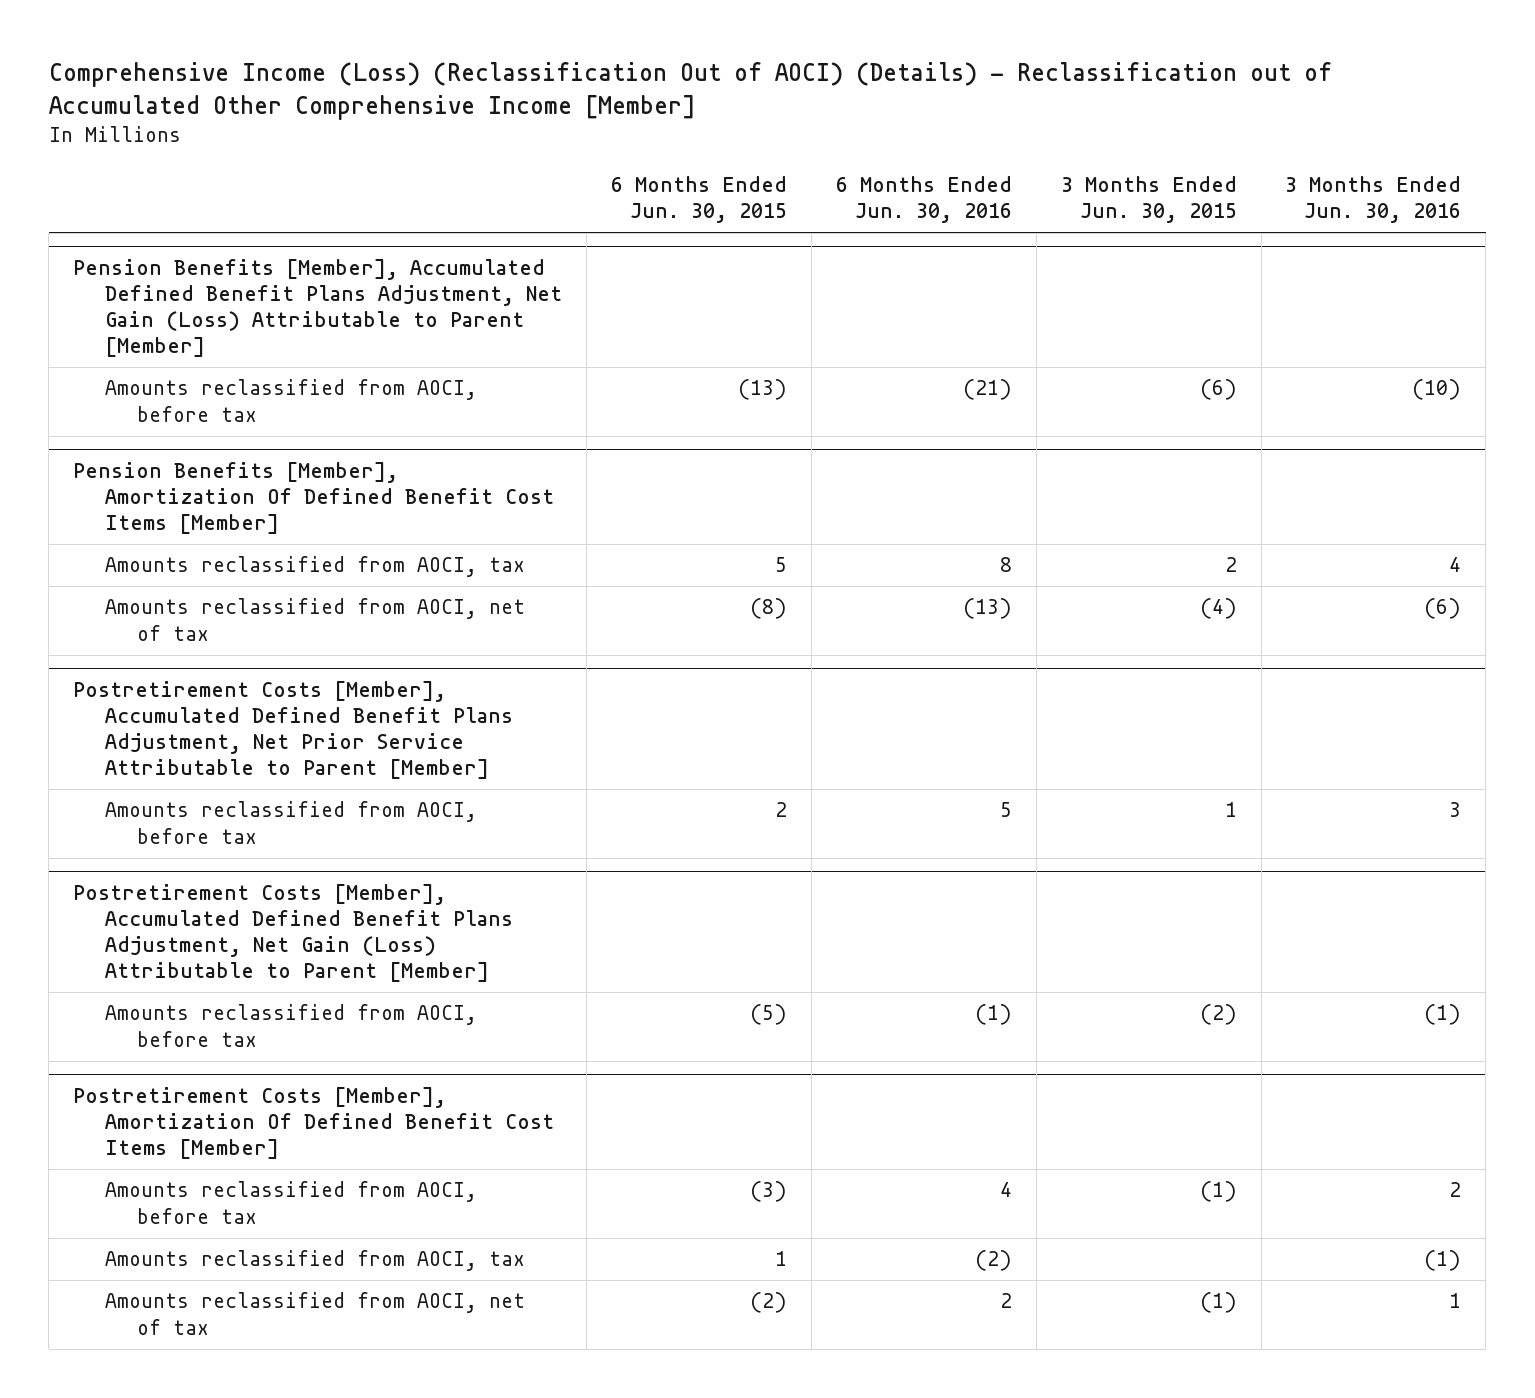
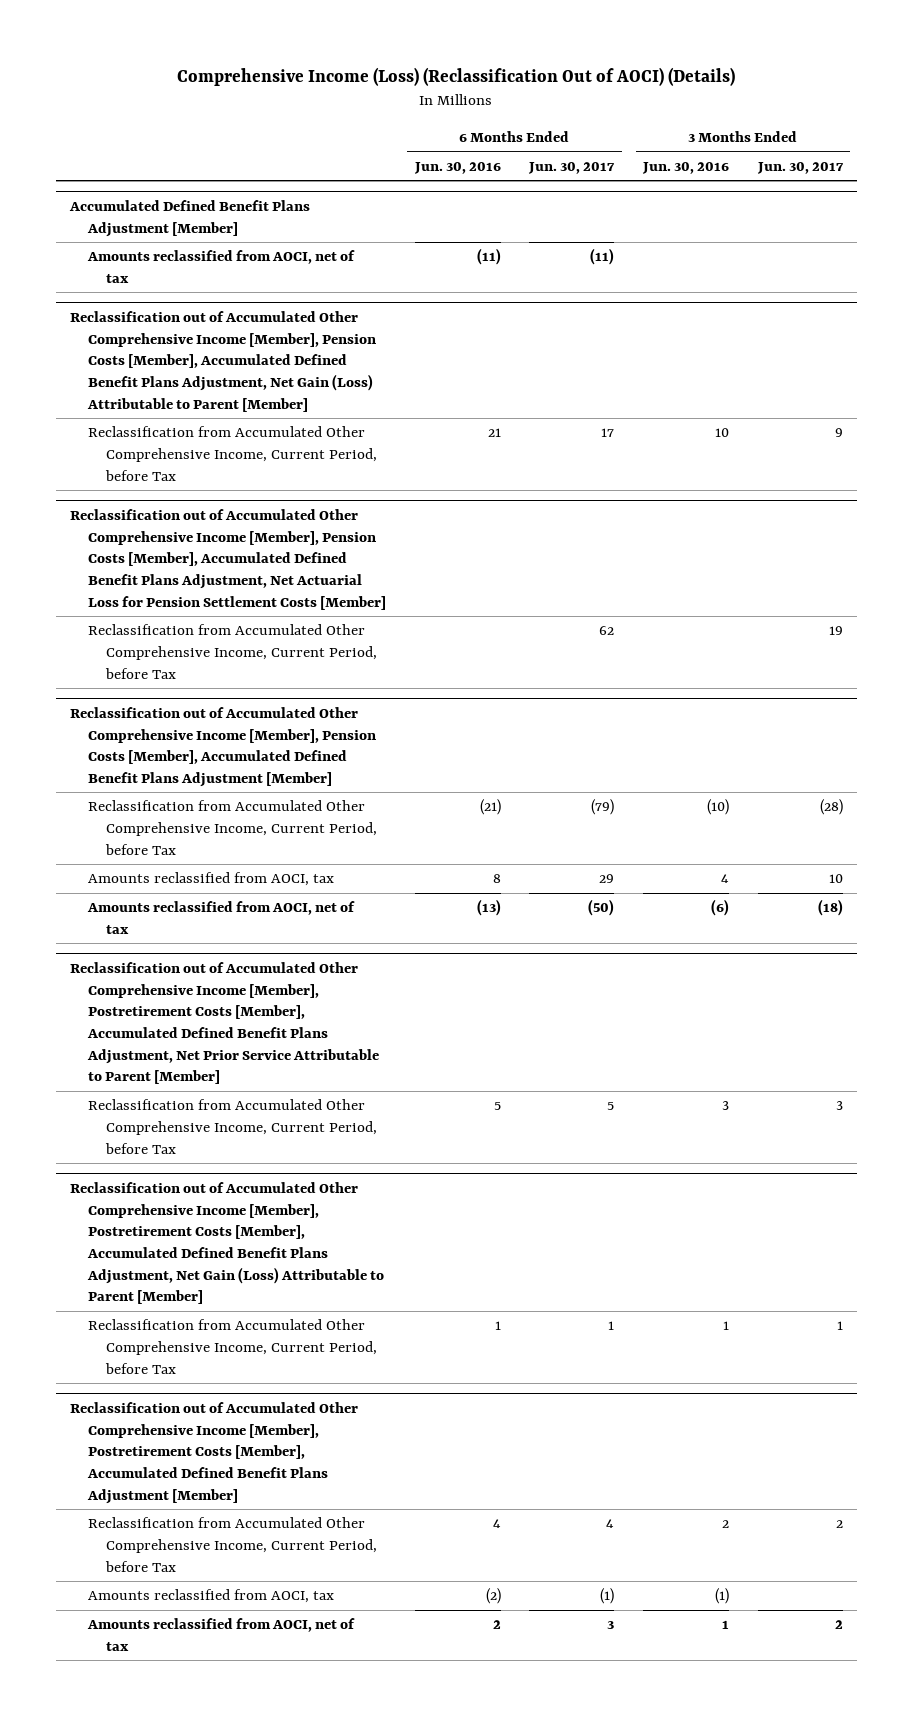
- Comprehensive Income (Loss) (Reclassification Out of AOCI) (Details) - Reclassification out of Accumulated Other Comprehensive Income [Member]
+ Comprehensive Income (Loss) (Reclassification Out of AOCI) (Details)
- | 6 Months Ended Jun. 30, 2015 | 6 Months Ended Jun. 30, 2016 | 3 Months Ended Jun. 30, 2015 | 3 Months Ended Jun. 30, 2016
+ | 6 Months Ended Jun. 30, 2016 | 6 Months Ended Jun. 30, 2017 | 3 Months Ended Jun. 30, 2016 | 3 Months Ended Jun. 30, 2017
- Pension Benefits [Member], Accumulated Defined Benefit Plans Adjustment, Net Gain (Loss) Attributable to Parent [Member]
- Amounts reclassified from AOCI, before tax | (13) | (21) | (6) | (10)
- Pension Benefits [Member], Amortization Of Defined Benefit Cost Items [Member]
+ Accumulated Defined Benefit Plans Adjustment [Member]
+ Amounts reclassified from AOCI, net of tax | (11) | (11) | |
+ Reclassification out of Accumulated Other Comprehensive Income [Member], Pension Costs [Member], Accumulated Defined Benefit Plans Adjustment, Net Gain (Loss) Attributable to Parent [Member]
+ Reclassification from Accumulated Other Comprehensive Income, Current Period, before Tax | 21 | 17 | 10 | 9
+ Reclassification out of Accumulated Other Comprehensive Income [Member], Pension Costs [Member], Accumulated Defined Benefit Plans Adjustment, Net Actuarial Loss for Pension Settlement Costs [Member]
+ Reclassification from Accumulated Other Comprehensive Income, Current Period, before Tax | | 62 | | 19
+ Reclassification out of Accumulated Other Comprehensive Income [Member], Pension Costs [Member], Accumulated Defined Benefit Plans Adjustment [Member]
+ Reclassification from Accumulated Other Comprehensive Income, Current Period, before Tax | (21) | (79) | (10) | (28)
- Postretirement Costs [Member], Accumulated Defined Benefit Plans Adjustment, Net Prior Service Attributable to Parent [Member]
- Amounts reclassified from AOCI, before tax | 2 | 5 | 1 | 3
- Postretirement Costs [Member], Accumulated Defined Benefit Plans Adjustment, Net Gain (Loss) Attributable to Parent [Member]
- Amounts reclassified from AOCI, before tax | (5) | (1) | (2) | (1)
- Postretirement Costs [Member], Amortization Of Defined Benefit Cost Items [Member]
- Amounts reclassified from AOCI, before tax | (3) | 4 | (1) | 2
+ Reclassification out of Accumulated Other Comprehensive Income [Member], Postretirement Costs [Member], Accumulated Defined Benefit Plans Adjustment, Net Prior Service Attributable to Parent [Member]
+ Reclassification from Accumulated Other Comprehensive Income, Current Period, before Tax | 5 | 5 | 3 | 3
+ Reclassification out of Accumulated Other Comprehensive Income [Member], Postretirement Costs [Member], Accumulated Defined Benefit Plans Adjustment, Net Gain (Loss) Attributable to Parent [Member]
+ Reclassification from Accumulated Other Comprehensive Income, Current Period, before Tax | 1 | 1 | 1 | 1
+ Reclassification out of Accumulated Other Comprehensive Income [Member], Postretirement Costs [Member], Accumulated Defined Benefit Plans Adjustment [Member]
+ Reclassification from Accumulated Other Comprehensive Income, Current Period, before Tax | 4 | 4 | 2 | 2

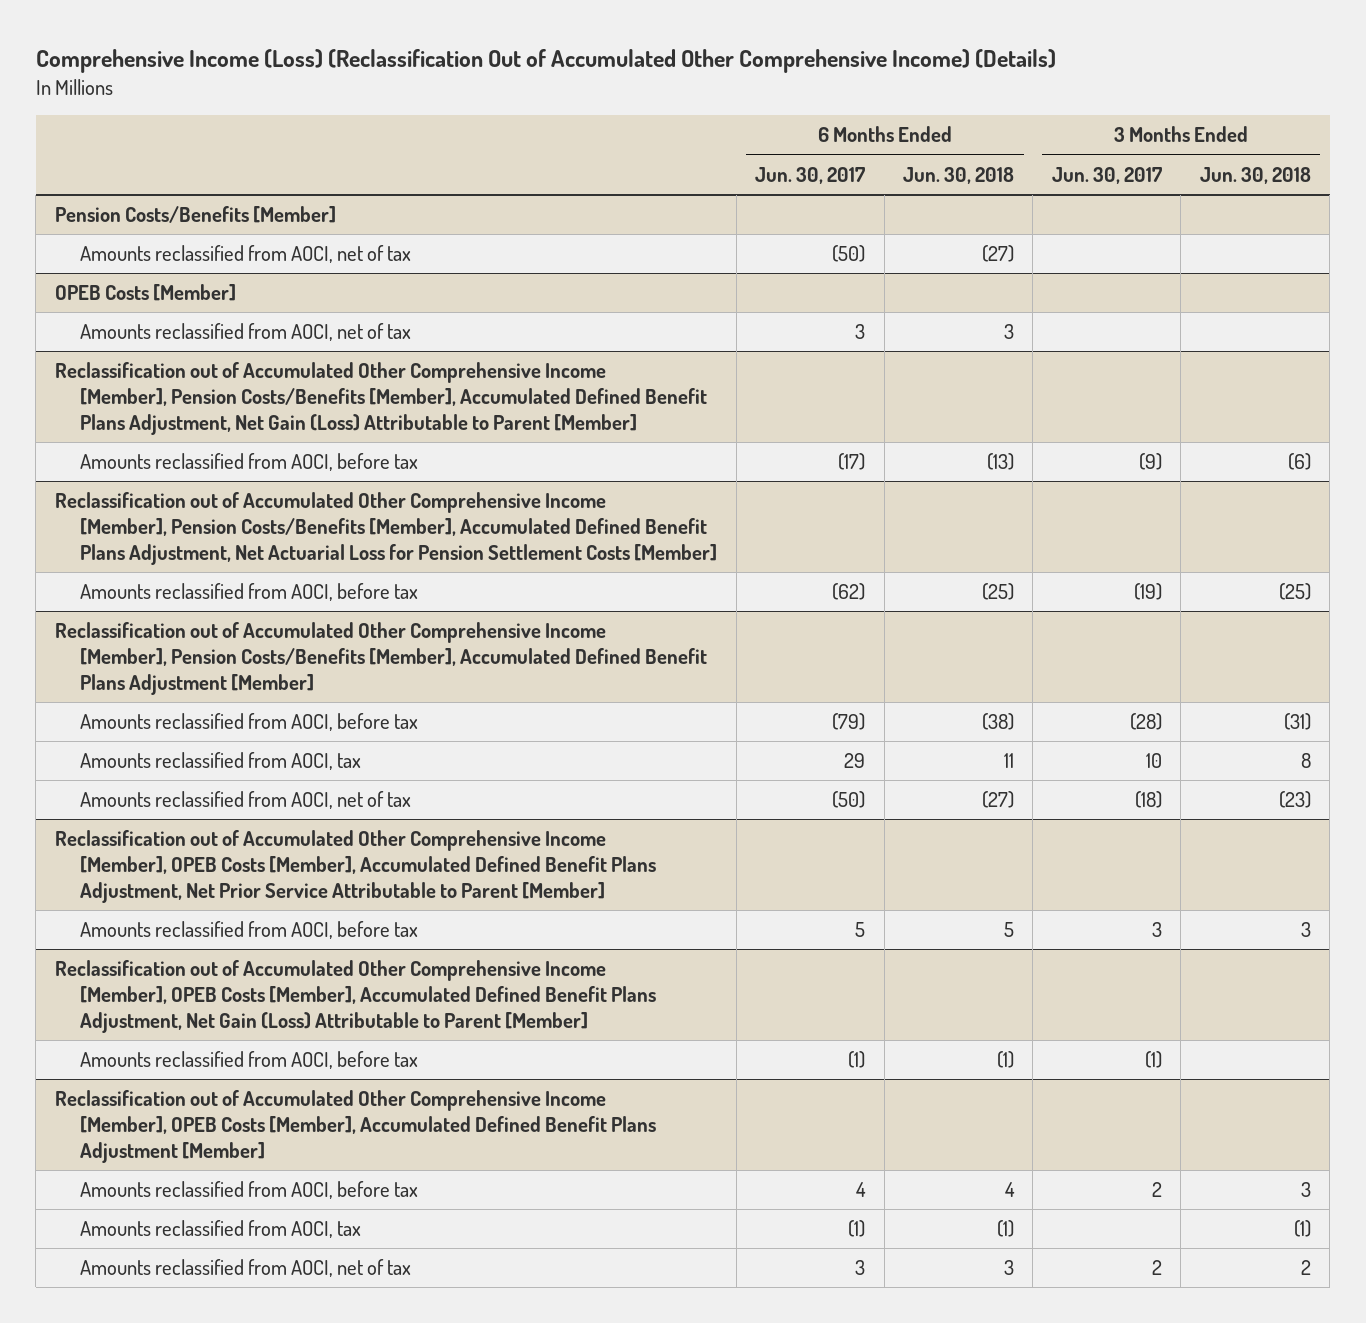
- Comprehensive Income (Loss) (Reclassification Out of AOCI) (Details)
+ Comprehensive Income (Loss) (Reclassification Out of Accumulated Other Comprehensive Income) (Details)
- | 6 Months Ended Jun. 30, 2016 | 6 Months Ended Jun. 30, 2017 | 3 Months Ended Jun. 30, 2016 | 3 Months Ended Jun. 30, 2017
+ | 6 Months Ended Jun. 30, 2017 | 6 Months Ended Jun. 30, 2018 | 3 Months Ended Jun. 30, 2017 | 3 Months Ended Jun. 30, 2018
- Accumulated Defined Benefit Plans Adjustment [Member]
- Amounts reclassified from AOCI, net of tax | (11) | (11) | |
- Reclassification out of Accumulated Other Comprehensive Income [Member], Pension Costs [Member], Accumulated Defined Benefit Plans Adjustment, Net Gain (Loss) Attributable to Parent [Member]
- Reclassification from Accumulated Other Comprehensive Income, Current Period, before Tax | 21 | 17 | 10 | 9
- Reclassification out of Accumulated Other Comprehensive Income [Member], Pension Costs [Member], Accumulated Defined Benefit Plans Adjustment, Net Actuarial Loss for Pension Settlement Costs [Member]
- Reclassification from Accumulated Other Comprehensive Income, Current Period, before Tax | | 62 | | 19
- Reclassification out of Accumulated Other Comprehensive Income [Member], Pension Costs [Member], Accumulated Defined Benefit Plans Adjustment [Member]
- Reclassification from Accumulated Other Comprehensive Income, Current Period, before Tax | (21) | (79) | (10) | (28)
+ Pension Costs/Benefits [Member]
+ Amounts reclassified from AOCI, net of tax | (50) | (27) | |
+ OPEB Costs [Member]
+ Amounts reclassified from AOCI, net of tax | 3 | 3 | |
+ Reclassification out of Accumulated Other Comprehensive Income [Member], Pension Costs/Benefits [Member], Accumulated Defined Benefit Plans Adjustment, Net Gain (Loss) Attributable to Parent [Member]
+ Amounts reclassified from AOCI, before tax | (17) | (13) | (9) | (6)
+ Reclassification out of Accumulated Other Comprehensive Income [Member], Pension Costs/Benefits [Member], Accumulated Defined Benefit Plans Adjustment, Net Actuarial Loss for Pension Settlement Costs [Member]
+ Amounts reclassified from AOCI, before tax | (62) | (25) | (19) | (25)
+ Reclassification out of Accumulated Other Comprehensive Income [Member], Pension Costs/Benefits [Member], Accumulated Defined Benefit Plans Adjustment [Member]
+ Amounts reclassified from AOCI, before tax | (79) | (38) | (28) | (31)
- Reclassification out of Accumulated Other Comprehensive Income [Member], Postretirement Costs [Member], Accumulated Defined Benefit Plans Adjustment, Net Prior Service Attributable to Parent [Member]
- Reclassification from Accumulated Other Comprehensive Income, Current Period, before Tax | 5 | 5 | 3 | 3
- Reclassification out of Accumulated Other Comprehensive Income [Member], Postretirement Costs [Member], Accumulated Defined Benefit Plans Adjustment, Net Gain (Loss) Attributable to Parent [Member]
- Reclassification from Accumulated Other Comprehensive Income, Current Period, before Tax | 1 | 1 | 1 | 1
- Reclassification out of Accumulated Other Comprehensive Income [Member], Postretirement Costs [Member], Accumulated Defined Benefit Plans Adjustment [Member]
- Reclassification from Accumulated Other Comprehensive Income, Current Period, before Tax | 4 | 4 | 2 | 2
+ Reclassification out of Accumulated Other Comprehensive Income [Member], OPEB Costs [Member], Accumulated Defined Benefit Plans Adjustment, Net Prior Service Attributable to Parent [Member]
+ Amounts reclassified from AOCI, before tax | 5 | 5 | 3 | 3
+ Reclassification out of Accumulated Other Comprehensive Income [Member], OPEB Costs [Member], Accumulated Defined Benefit Plans Adjustment, Net Gain (Loss) Attributable to Parent [Member]
+ Amounts reclassified from AOCI, before tax | (1) | (1) | (1) |
+ Reclassification out of Accumulated Other Comprehensive Income [Member], OPEB Costs [Member], Accumulated Defined Benefit Plans Adjustment [Member]
+ Amounts reclassified from AOCI, before tax | 4 | 4 | 2 | 3

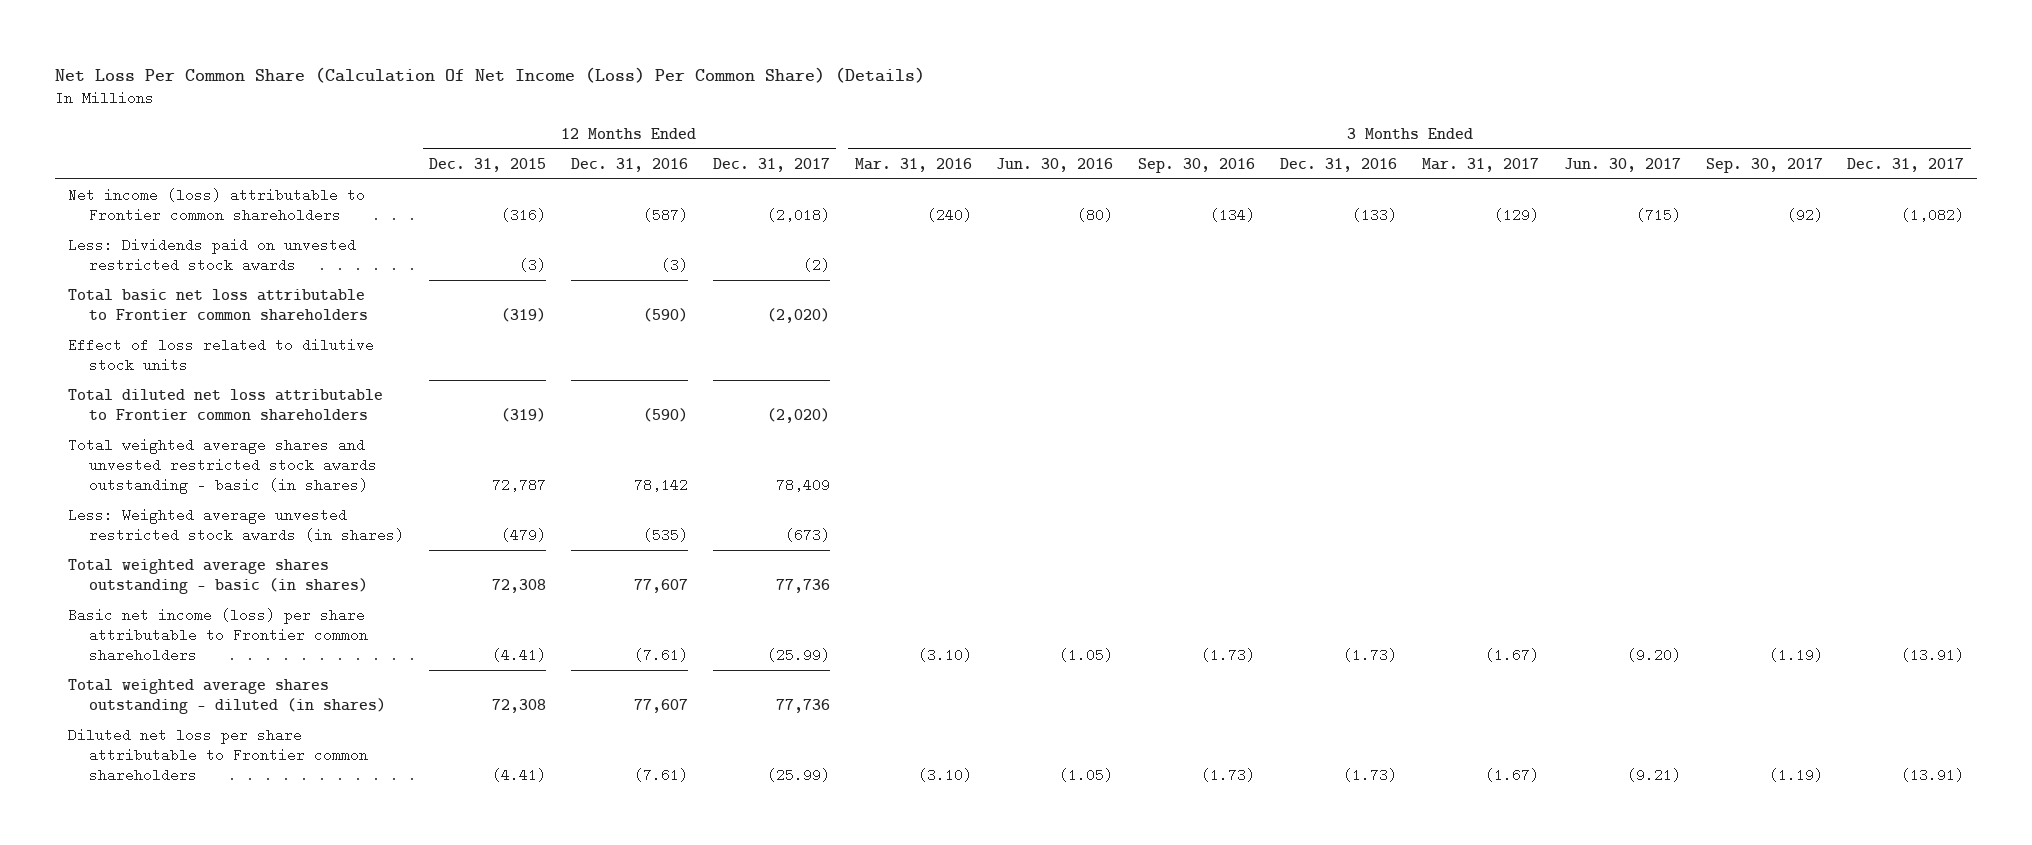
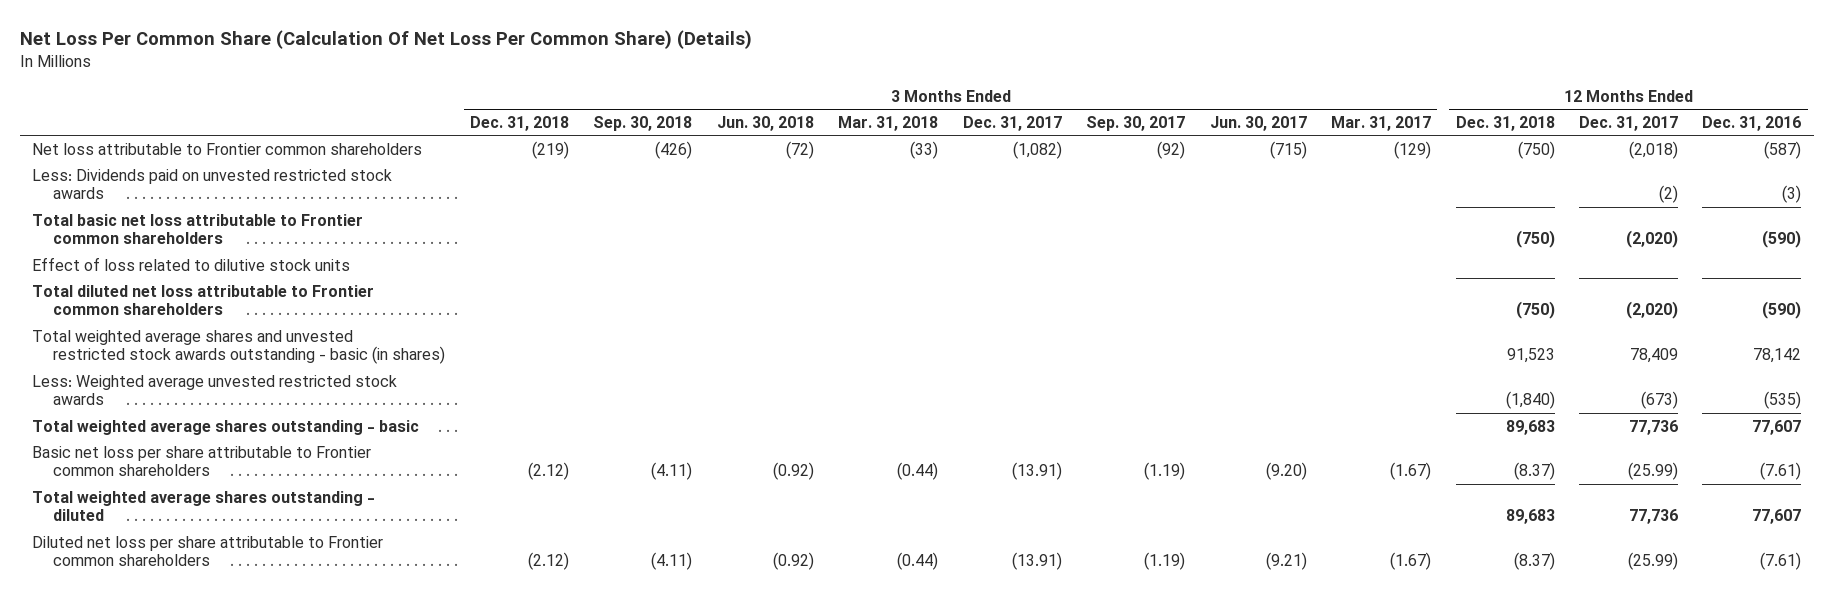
- Net Loss Per Common Share (Calculation Of Net Income (Loss) Per Common Share) (Details)
+ Net Loss Per Common Share (Calculation Of Net Loss Per Common Share) (Details)
- | 12 Months Ended Dec. 31, 2015 | 12 Months Ended Dec. 31, 2016 | 12 Months Ended Dec. 31, 2017 | 3 Months Ended Mar. 31, 2016 | 3 Months Ended Jun. 30, 2016 | 3 Months Ended Sep. 30, 2016 | 3 Months Ended Dec. 31, 2016 | 3 Months Ended Mar. 31, 2017 | 3 Months Ended Jun. 30, 2017 | 3 Months Ended Sep. 30, 2017 | 3 Months Ended Dec. 31, 2017
+ | 3 Months Ended Dec. 31, 2018 | 3 Months Ended Sep. 30, 2018 | 3 Months Ended Jun. 30, 2018 | 3 Months Ended Mar. 31, 2018 | 3 Months Ended Dec. 31, 2017 | 3 Months Ended Sep. 30, 2017 | 3 Months Ended Jun. 30, 2017 | 3 Months Ended Mar. 31, 2017 | 12 Months Ended Dec. 31, 2018 | 12 Months Ended Dec. 31, 2017 | 12 Months Ended Dec. 31, 2016
- Net income (loss) attributable to Frontier common shareholders | (316) | (587) | (2,018) | (240) | (80) | (134) | (133) | (129) | (715) | (92) | (1,082)
+ Net loss attributable to Frontier common shareholders | (219) | (426) | (72) | (33) | (1,082) | (92) | (715) | (129) | (750) | (2,018) | (587)
- Less: Weighted average unvested restricted stock awards (in shares) | (479) | (535) | (673) | | | | | | | |
- Total weighted average shares outstanding - basic (in shares) | 72,308 | 77,607 | 77,736 | | | | | | | |
- Basic net income (loss) per share attributable to Frontier common shareholders | (4.41) | (7.61) | (25.99) | (3.10) | (1.05) | (1.73) | (1.73) | (1.67) | (9.20) | (1.19) | (13.91)
- Total weighted average shares outstanding - diluted (in shares) | 72,308 | 77,607 | 77,736 | | | | | | | |
+ Less: Weighted average unvested restricted stock awards | | | | | | | | | (1,840) | (673) | (535)
+ Total weighted average shares outstanding - basic | | | | | | | | | 89,683 | 77,736 | 77,607
+ Basic net loss per share attributable to Frontier common shareholders | (2.12) | (4.11) | (0.92) | (0.44) | (13.91) | (1.19) | (9.20) | (1.67) | (8.37) | (25.99) | (7.61)
+ Total weighted average shares outstanding - diluted | | | | | | | | | 89,683 | 77,736 | 77,607

